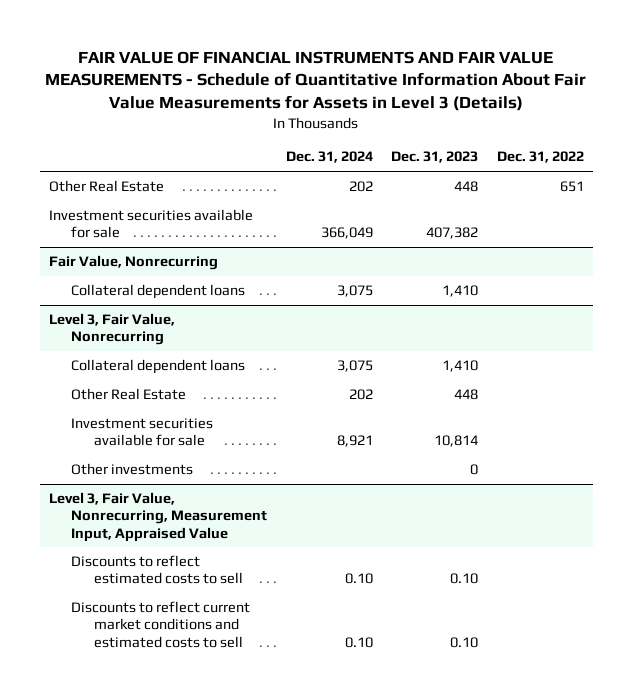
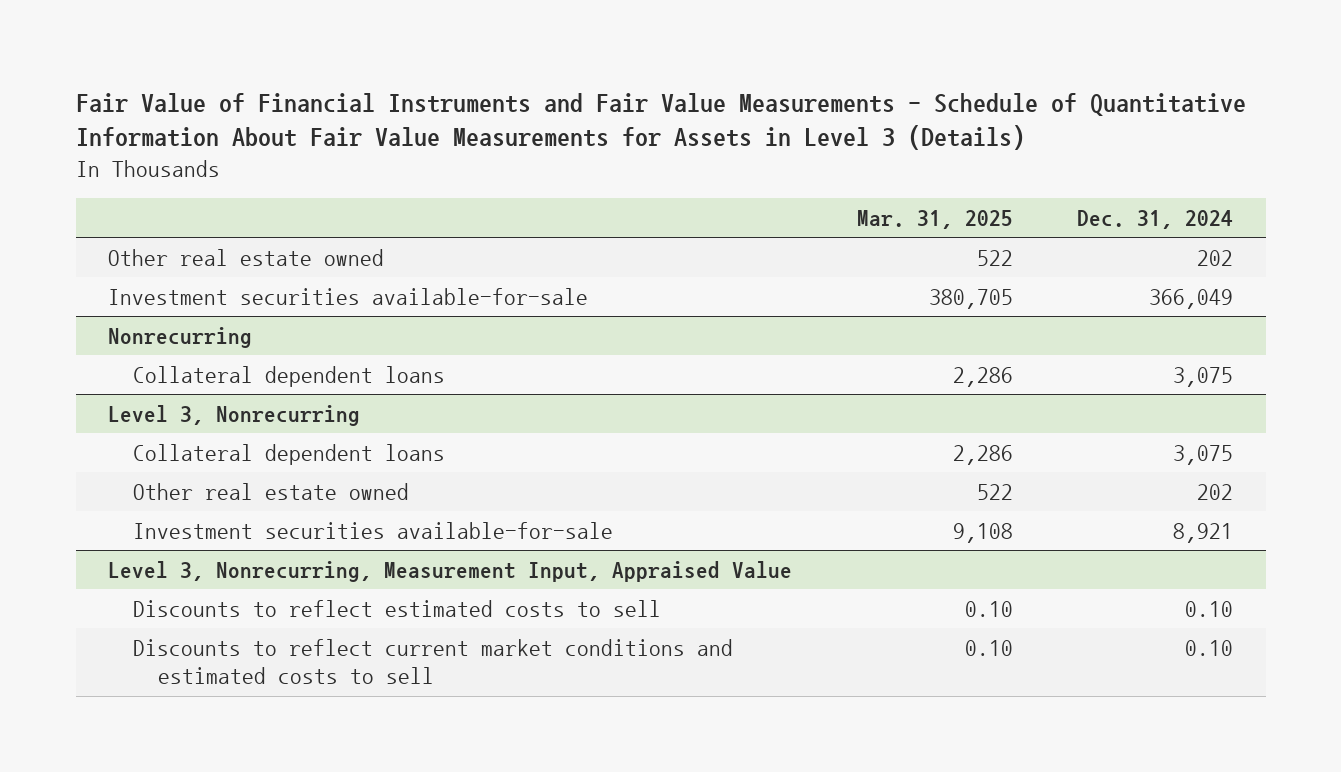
- FAIR VALUE OF FINANCIAL INSTRUMENTS AND FAIR VALUE MEASUREMENTS - Schedule of Quantitative Information About Fair Value Measurements for Assets in Level 3 (Details)
+ Fair Value of Financial Instruments and Fair Value Measurements - Schedule of Quantitative Information About Fair Value Measurements for Assets in Level 3 (Details)
- | Dec. 31, 2024 | Dec. 31, 2023 | Dec. 31, 2022
+ | Mar. 31, 2025 | Dec. 31, 2024
- Other Real Estate | 202 | 448 | 651
- Investment securities available for sale | 366,049 | 407,382 |
- Fair Value, Nonrecurring
+ Other real estate owned | 522 | 202
+ Investment securities available-for-sale | 380,705 | 366,049
+ Nonrecurring
- Level 3, Fair Value, Nonrecurring
+ Level 3, Nonrecurring
- Other Real Estate | 202 | 448 |
- Investment securities available for sale | 8,921 | 10,814 |
- Other investments | | 0 |
- Level 3, Fair Value, Nonrecurring, Measurement Input, Appraised Value
+ Other real estate owned | 522 | 202
+ Investment securities available-for-sale | 9,108 | 8,921
+ Level 3, Nonrecurring, Measurement Input, Appraised Value

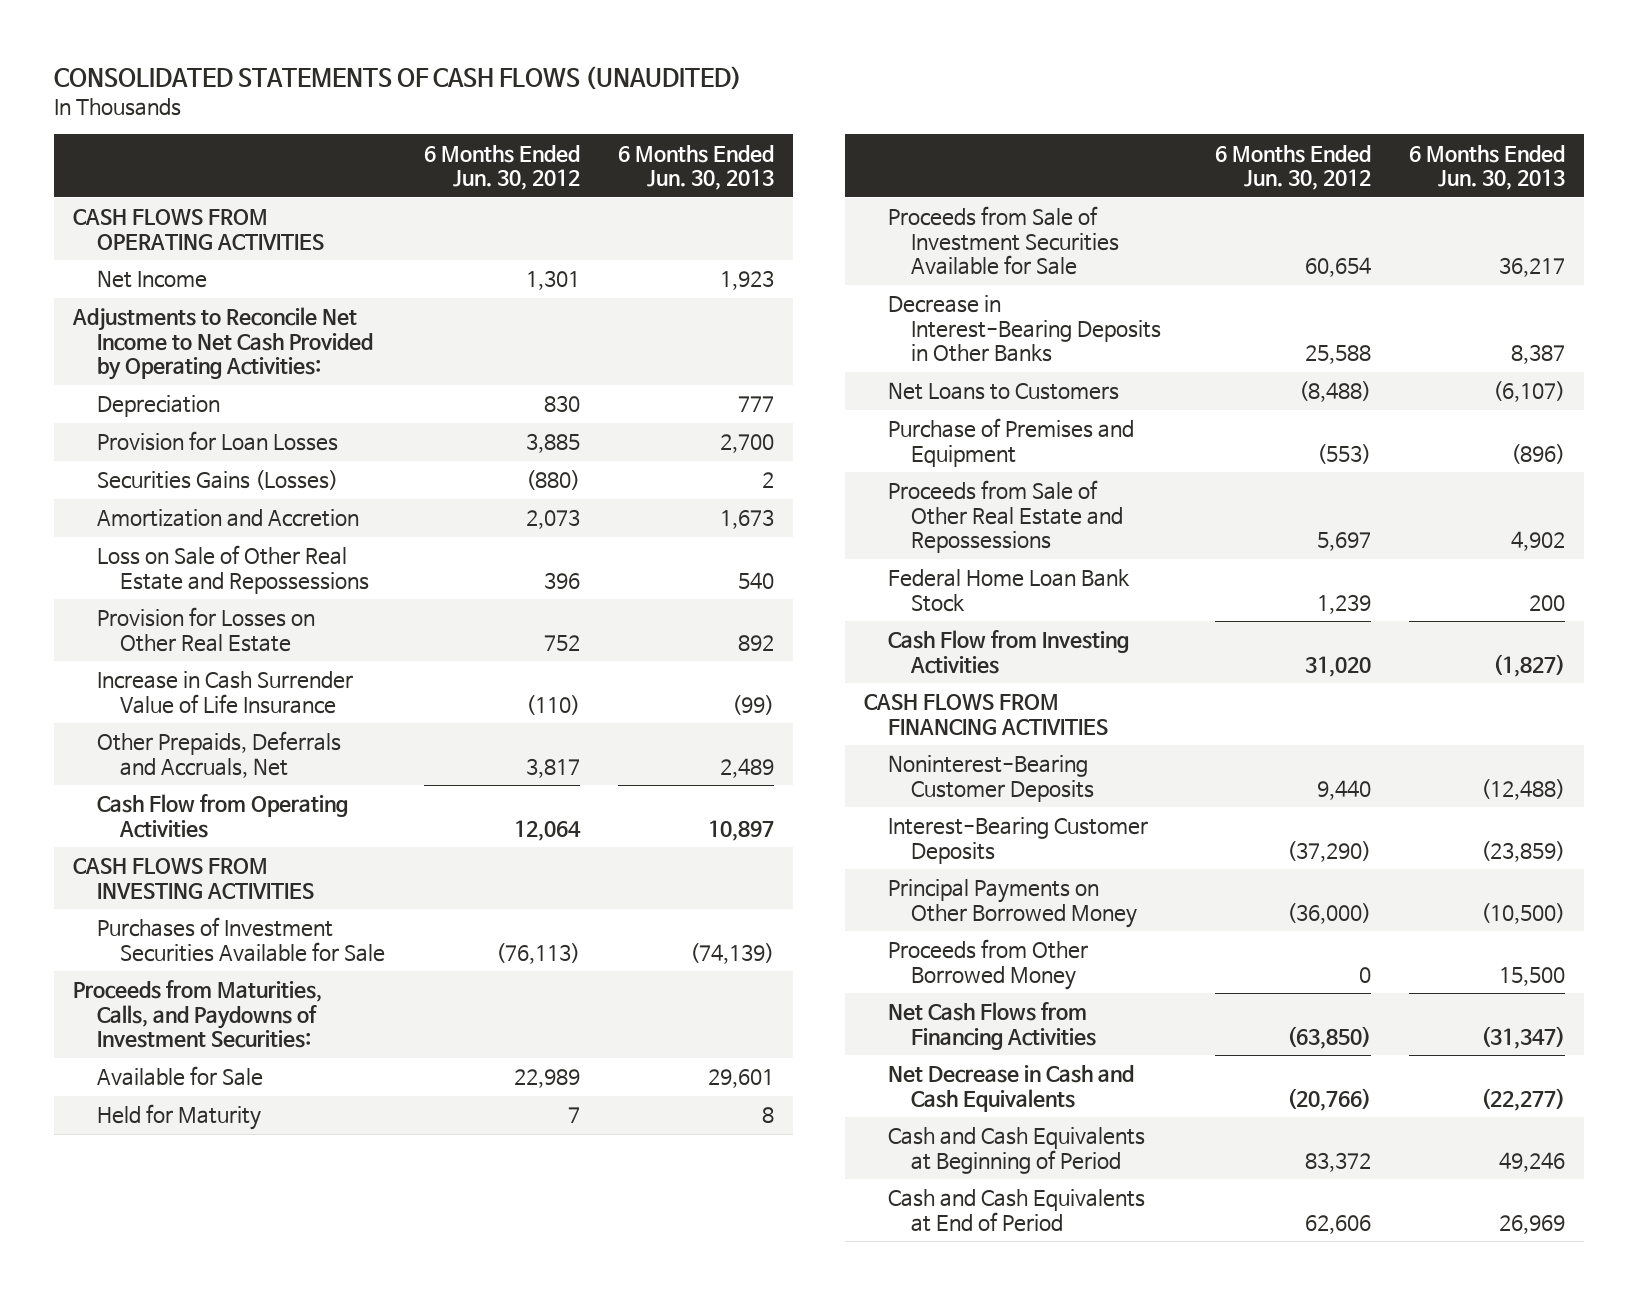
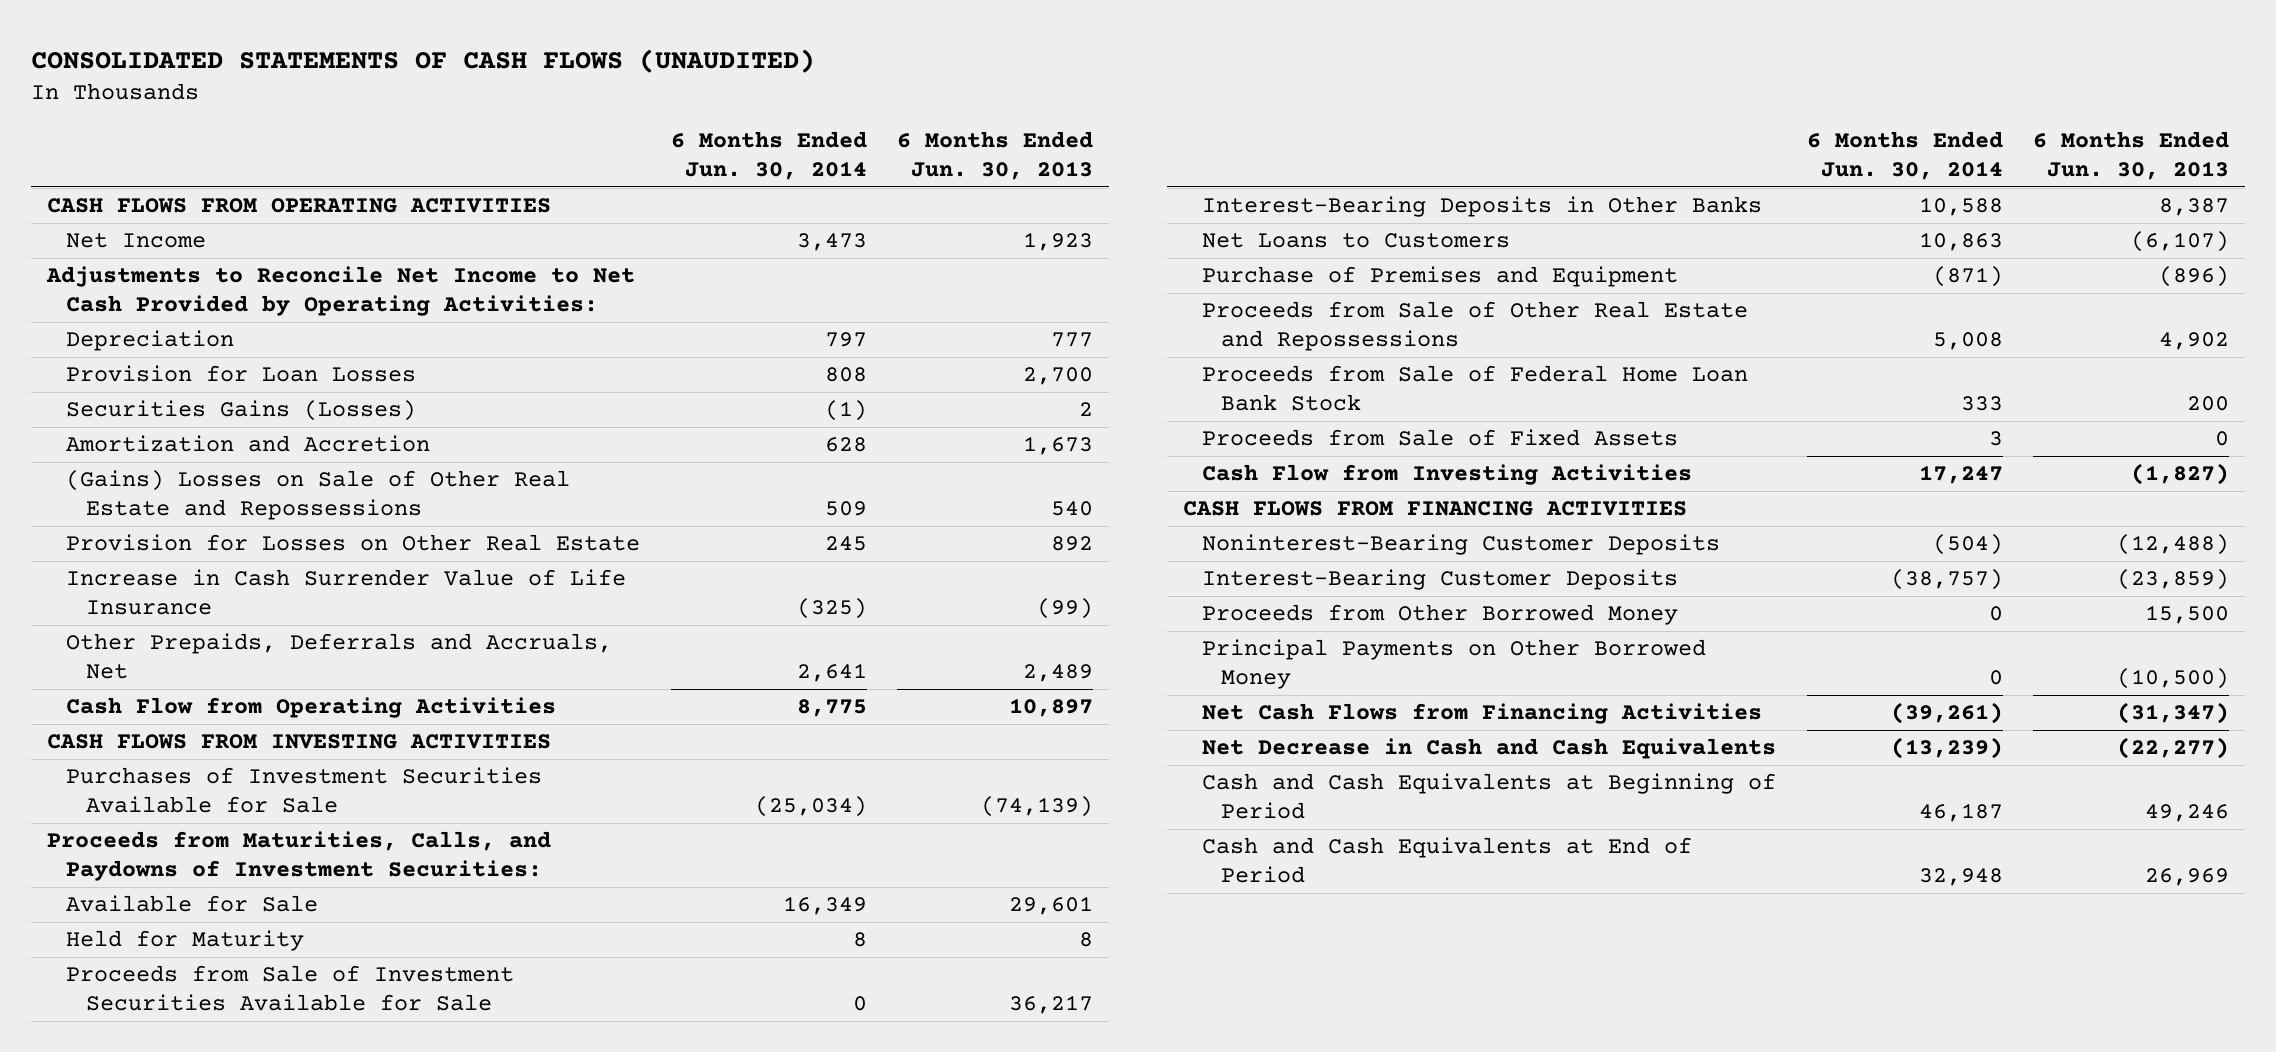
- | 6 Months Ended Jun. 30, 2012 | 6 Months Ended Jun. 30, 2013
+ | 6 Months Ended Jun. 30, 2014 | 6 Months Ended Jun. 30, 2013
- Loss on Sale of Other Real Estate and Repossessions | 396 | 540
+ (Gains) Losses on Sale of Other Real Estate and Repossessions | 509 | 540
- Decrease in Interest-Bearing Deposits in Other Banks | 25,588 | 8,387
+ Interest-Bearing Deposits in Other Banks | 10,588 | 8,387
- Federal Home Loan Bank Stock | 1,239 | 200
+ Proceeds from Sale of Federal Home Loan Bank Stock | 333 | 200
+ Proceeds from Sale of Fixed Assets | 3 | 0
moved down: Principal Payments on Other Borrowed Money | 0 | (10,500)

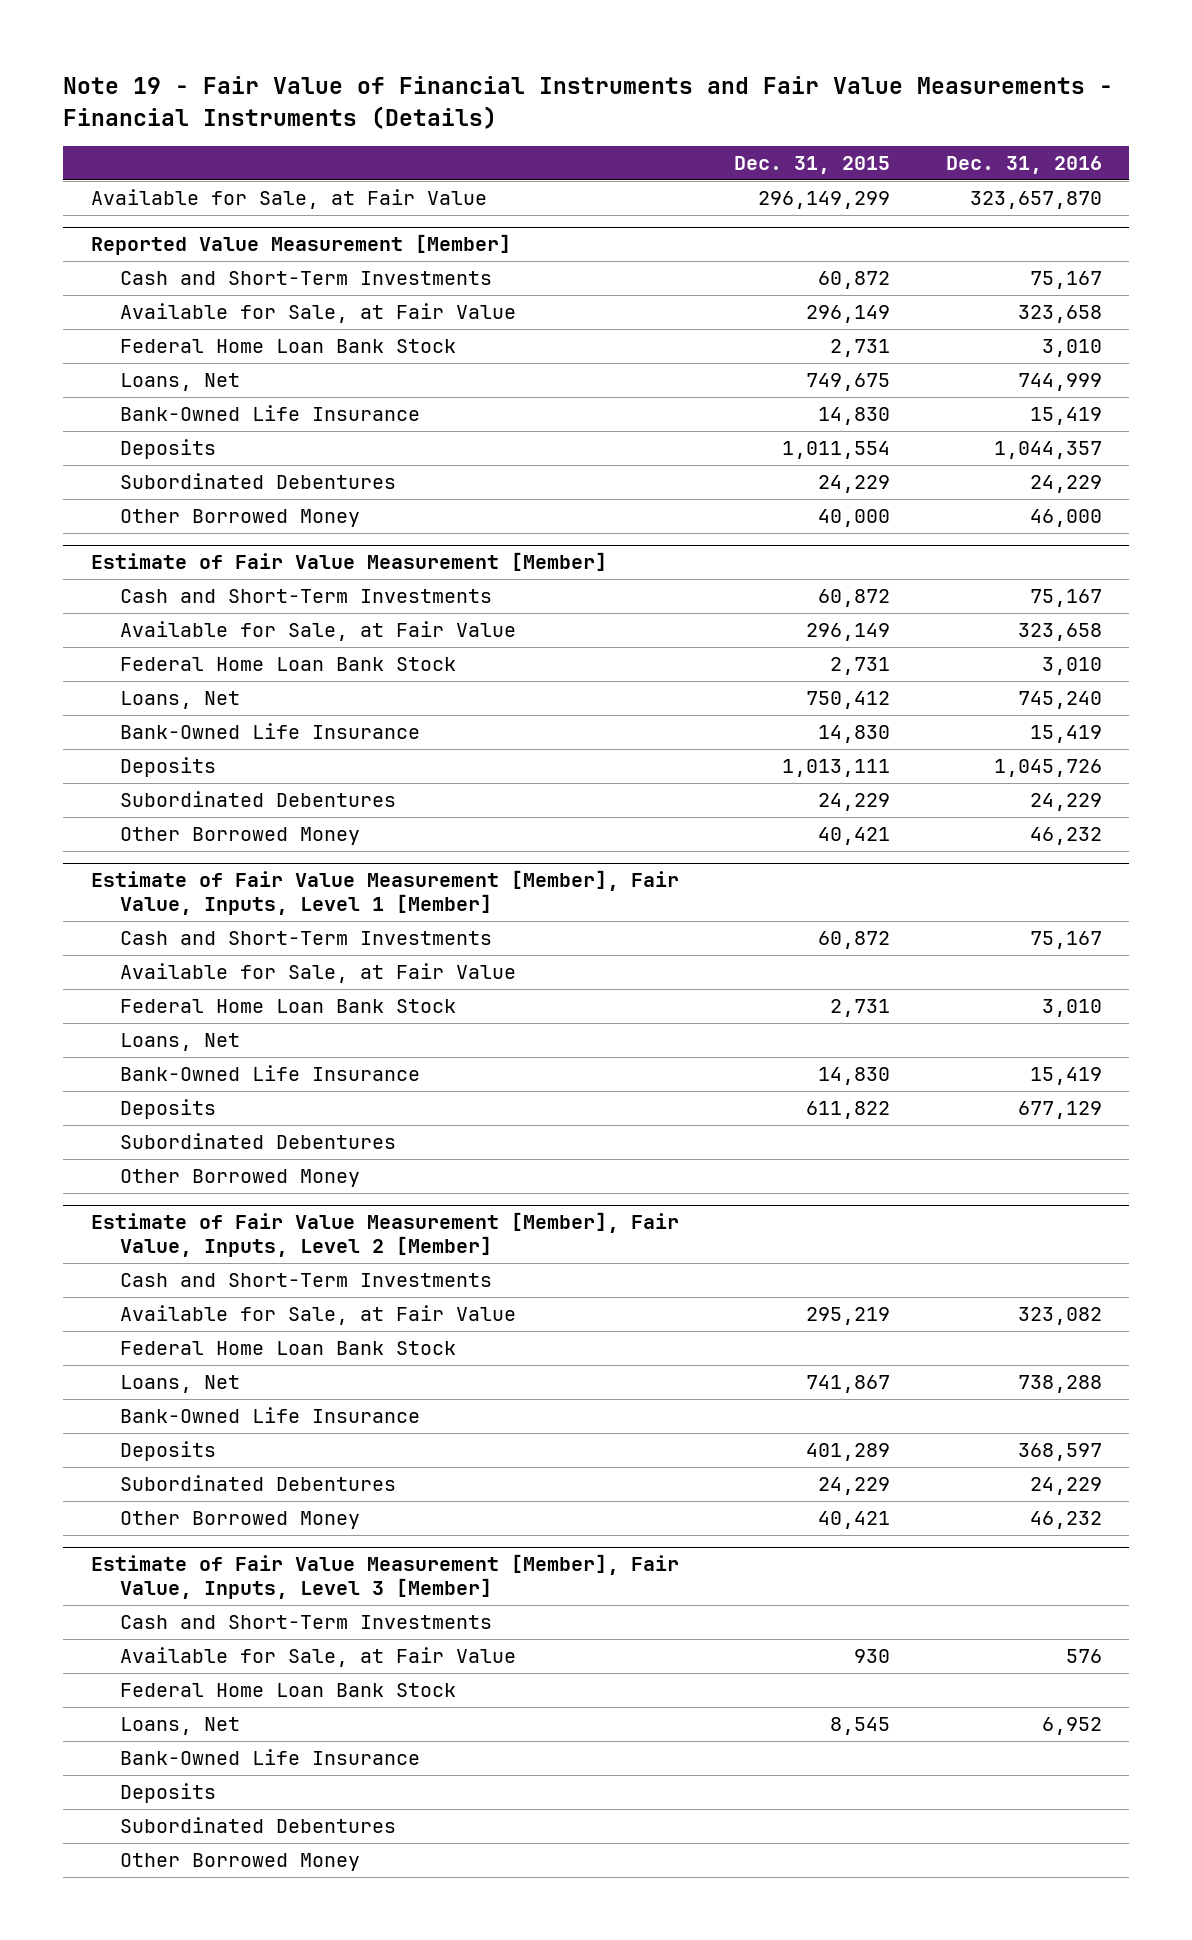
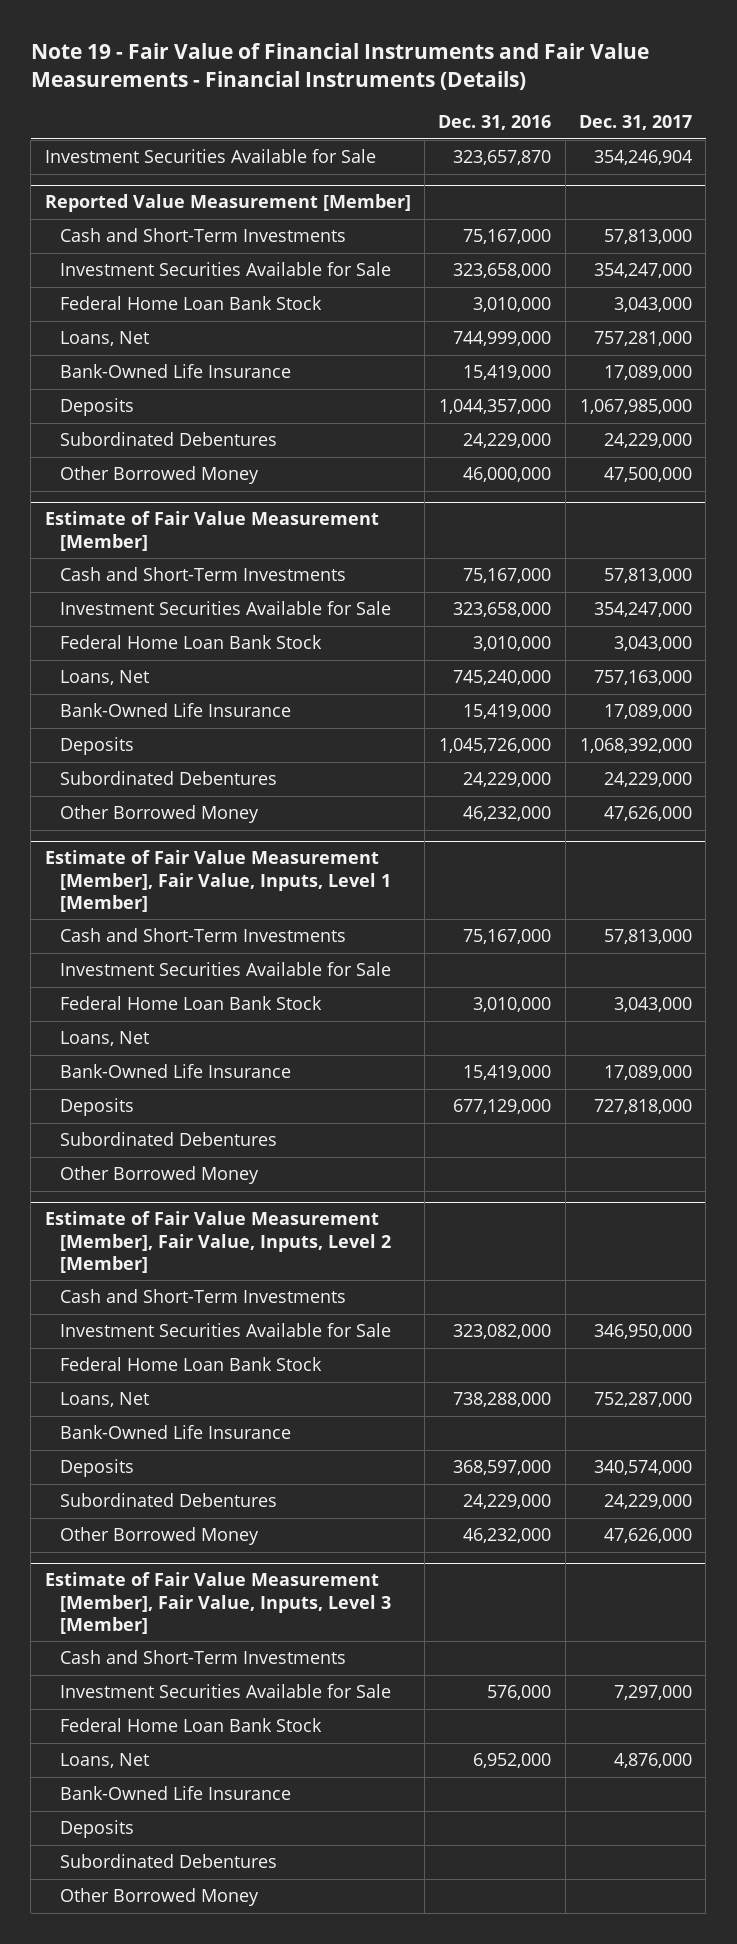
- | Dec. 31, 2015 | Dec. 31, 2016
+ | Dec. 31, 2016 | Dec. 31, 2017
- Available for Sale, at Fair Value | 296,149,299 | 323,657,870
+ Investment Securities Available for Sale | 323,657,870 | 354,246,904
@ Reported Value Measurement [Member]
- Cash and Short-Term Investments | 60,872 | 75,167
- Available for Sale, at Fair Value | 296,149 | 323,658
- Federal Home Loan Bank Stock | 2,731 | 3,010
- Loans, Net | 749,675 | 744,999
- Bank-Owned Life Insurance | 14,830 | 15,419
- Deposits | 1,011,554 | 1,044,357
- Subordinated Debentures | 24,229 | 24,229
- Other Borrowed Money | 40,000 | 46,000
+ Cash and Short-Term Investments | 75,167,000 | 57,813,000
+ Investment Securities Available for Sale | 323,658,000 | 354,247,000
+ Federal Home Loan Bank Stock | 3,010,000 | 3,043,000
+ Loans, Net | 744,999,000 | 757,281,000
+ Bank-Owned Life Insurance | 15,419,000 | 17,089,000
+ Deposits | 1,044,357,000 | 1,067,985,000
+ Subordinated Debentures | 24,229,000 | 24,229,000
+ Other Borrowed Money | 46,000,000 | 47,500,000
@ Estimate of Fair Value Measurement [Member]
- Cash and Short-Term Investments | 60,872 | 75,167
- Available for Sale, at Fair Value | 296,149 | 323,658
- Federal Home Loan Bank Stock | 2,731 | 3,010
- Loans, Net | 750,412 | 745,240
- Bank-Owned Life Insurance | 14,830 | 15,419
- Deposits | 1,013,111 | 1,045,726
- Subordinated Debentures | 24,229 | 24,229
- Other Borrowed Money | 40,421 | 46,232
+ Cash and Short-Term Investments | 75,167,000 | 57,813,000
+ Investment Securities Available for Sale | 323,658,000 | 354,247,000
+ Federal Home Loan Bank Stock | 3,010,000 | 3,043,000
+ Loans, Net | 745,240,000 | 757,163,000
+ Bank-Owned Life Insurance | 15,419,000 | 17,089,000
+ Deposits | 1,045,726,000 | 1,068,392,000
+ Subordinated Debentures | 24,229,000 | 24,229,000
+ Other Borrowed Money | 46,232,000 | 47,626,000
@ Estimate of Fair Value Measurement [Member], Fair Value, Inputs, Level 1 [Member]
- Cash and Short-Term Investments | 60,872 | 75,167
- Available for Sale, at Fair Value
- Federal Home Loan Bank Stock | 2,731 | 3,010
+ Cash and Short-Term Investments | 75,167,000 | 57,813,000
+ Investment Securities Available for Sale
+ Federal Home Loan Bank Stock | 3,010,000 | 3,043,000
- Bank-Owned Life Insurance | 14,830 | 15,419
- Deposits | 611,822 | 677,129
+ Bank-Owned Life Insurance | 15,419,000 | 17,089,000
+ Deposits | 677,129,000 | 727,818,000
@ Estimate of Fair Value Measurement [Member], Fair Value, Inputs, Level 2 [Member]
- Available for Sale, at Fair Value | 295,219 | 323,082
+ Investment Securities Available for Sale | 323,082,000 | 346,950,000
- Loans, Net | 741,867 | 738,288
+ Loans, Net | 738,288,000 | 752,287,000
- Deposits | 401,289 | 368,597
- Subordinated Debentures | 24,229 | 24,229
- Other Borrowed Money | 40,421 | 46,232
+ Deposits | 368,597,000 | 340,574,000
+ Subordinated Debentures | 24,229,000 | 24,229,000
+ Other Borrowed Money | 46,232,000 | 47,626,000
@ Estimate of Fair Value Measurement [Member], Fair Value, Inputs, Level 3 [Member]
- Available for Sale, at Fair Value | 930 | 576
+ Investment Securities Available for Sale | 576,000 | 7,297,000
- Loans, Net | 8,545 | 6,952
+ Loans, Net | 6,952,000 | 4,876,000

